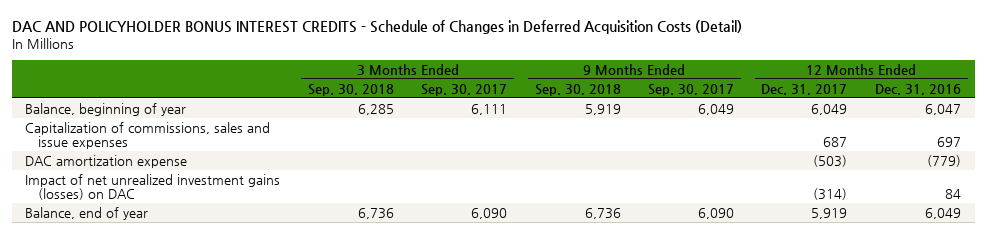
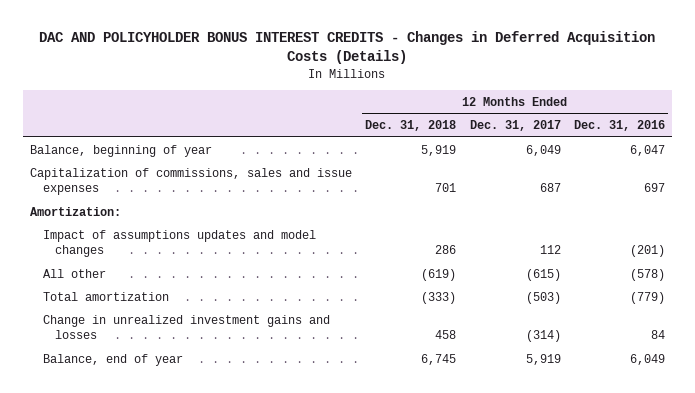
- DAC AND POLICYHOLDER BONUS INTEREST CREDITS - Schedule of Changes in Deferred Acquisition Costs (Detail)
+ DAC AND POLICYHOLDER BONUS INTEREST CREDITS - Changes in Deferred Acquisition Costs (Details)
- | 3 Months Ended Sep. 30, 2018 | 3 Months Ended Sep. 30, 2017 | 9 Months Ended Sep. 30, 2018 | 9 Months Ended Sep. 30, 2017 | 12 Months Ended Dec. 31, 2017 | 12 Months Ended Dec. 31, 2016
+ | 12 Months Ended Dec. 31, 2018 | 12 Months Ended Dec. 31, 2017 | 12 Months Ended Dec. 31, 2016
- DAC amortization expense | | | | | (503) | (779)
- Impact of net unrealized investment gains (losses) on DAC | | | | | (314) | 84
+ Amortization:
+ Impact of assumptions updates and model changes | 286 | 112 | (201)
+ All other | (619) | (615) | (578)
+ Total amortization | (333) | (503) | (779)
+ Change in unrealized investment gains and losses | 458 | (314) | 84

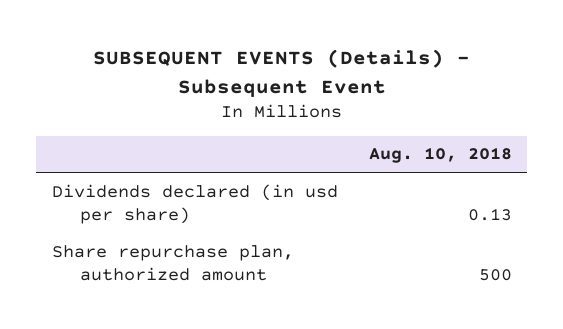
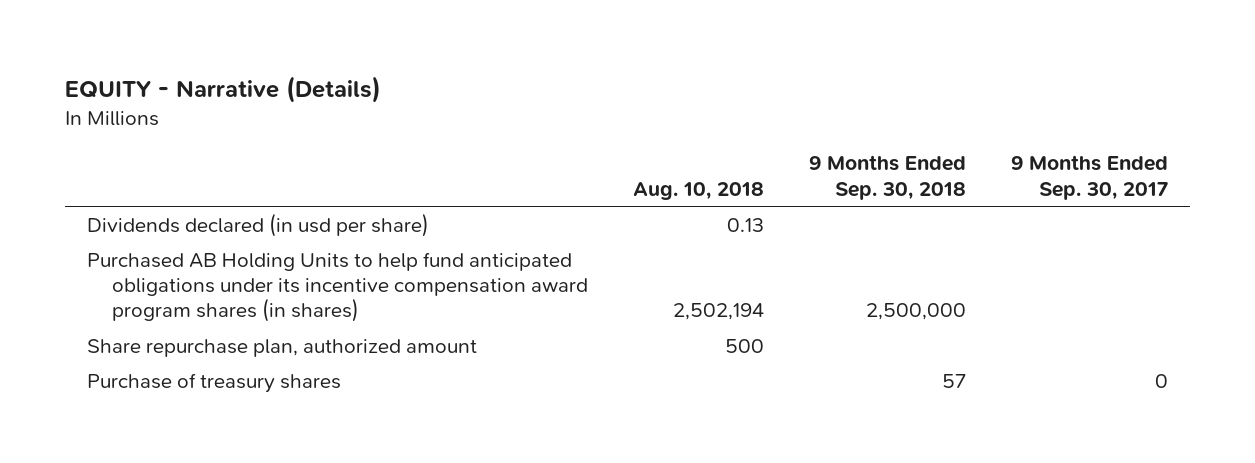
- SUBSEQUENT EVENTS (Details) - Subsequent Event
+ EQUITY - Narrative (Details)
- | Aug. 10, 2018
+ | Aug. 10, 2018 | 9 Months Ended Sep. 30, 2018 | 9 Months Ended Sep. 30, 2017
+ Purchased AB Holding Units to help fund anticipated obligations under its incentive compensation award program shares (in shares) | 2,502,194 | 2,500,000 |
+ Purchase of treasury shares | | 57 | 0

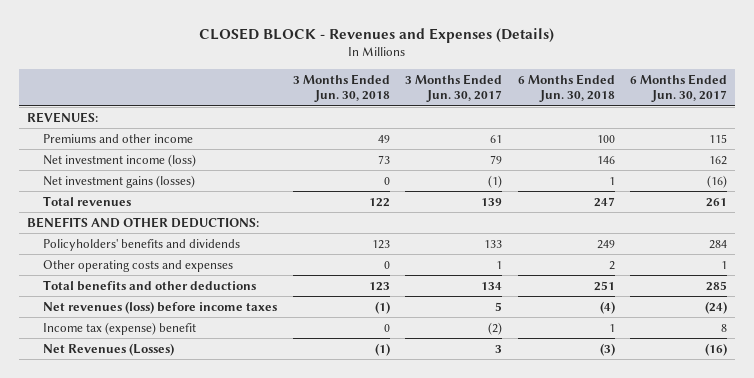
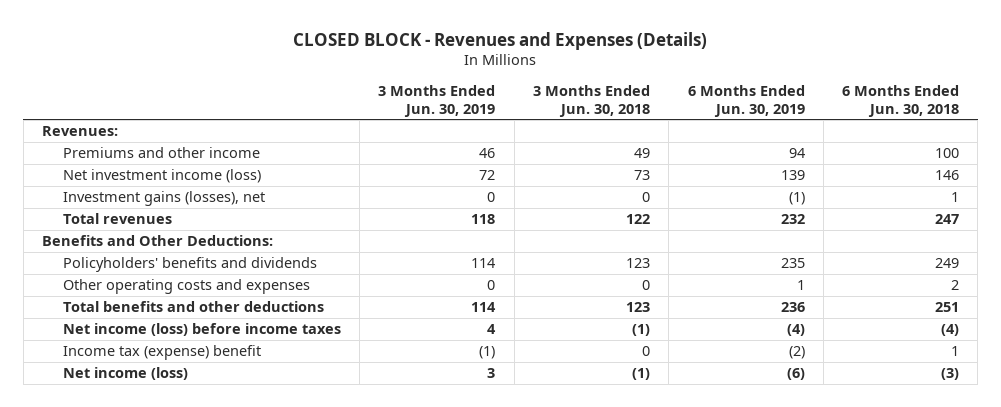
- | 3 Months Ended Jun. 30, 2018 | 3 Months Ended Jun. 30, 2017 | 6 Months Ended Jun. 30, 2018 | 6 Months Ended Jun. 30, 2017
+ | 3 Months Ended Jun. 30, 2019 | 3 Months Ended Jun. 30, 2018 | 6 Months Ended Jun. 30, 2019 | 6 Months Ended Jun. 30, 2018
- REVENUES:
+ Revenues:
- Net investment gains (losses) | 0 | (1) | 1 | (16)
+ Investment gains (losses), net | 0 | 0 | (1) | 1
- BENEFITS AND OTHER DEDUCTIONS:
+ Benefits and Other Deductions:
- Net revenues (loss) before income taxes | (1) | 5 | (4) | (24)
+ Net income (loss) before income taxes | 4 | (1) | (4) | (4)
- Net Revenues (Losses) | (1) | 3 | (3) | (16)
+ Net income (loss) | 3 | (1) | (6) | (3)

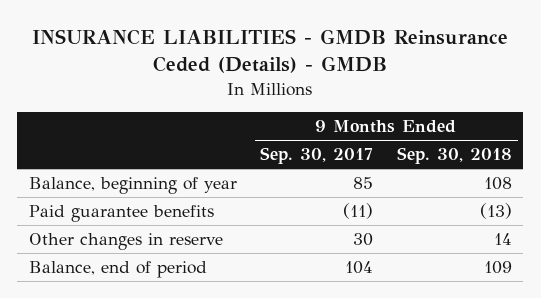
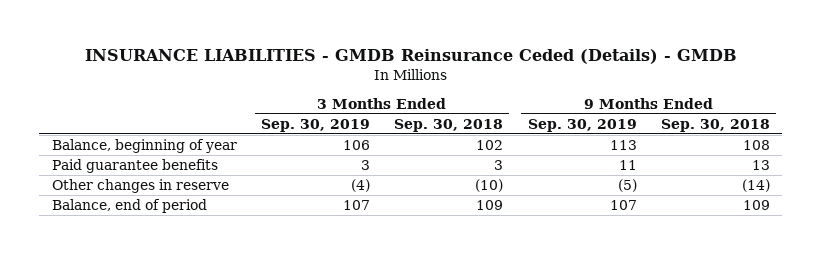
- | 9 Months Ended Sep. 30, 2017 | 9 Months Ended Sep. 30, 2018
+ | 3 Months Ended Sep. 30, 2019 | 3 Months Ended Sep. 30, 2018 | 9 Months Ended Sep. 30, 2019 | 9 Months Ended Sep. 30, 2018
- Paid guarantee benefits | (11) | (13)
- Other changes in reserve | 30 | 14
+ Paid guarantee benefits | 3 | 3 | 11 | 13
+ Other changes in reserve | (4) | (10) | (5) | (14)

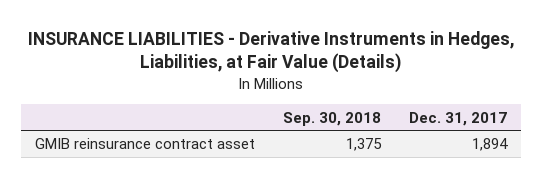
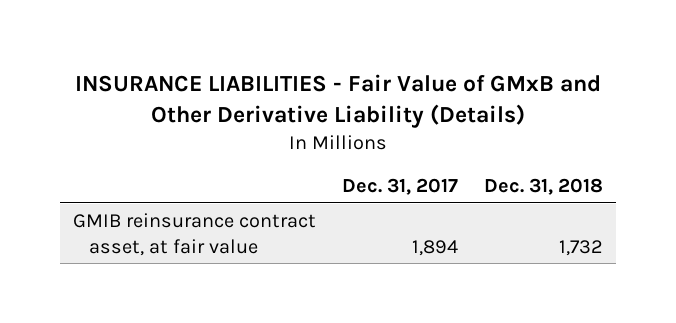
- INSURANCE LIABILITIES - Derivative Instruments in Hedges, Liabilities, at Fair Value (Details)
+ INSURANCE LIABILITIES - Fair Value of GMxB and Other Derivative Liability (Details)
- | Sep. 30, 2018 | Dec. 31, 2017
+ | Dec. 31, 2017 | Dec. 31, 2018
- GMIB reinsurance contract asset | 1,375 | 1,894
+ GMIB reinsurance contract asset, at fair value | 1,894 | 1,732

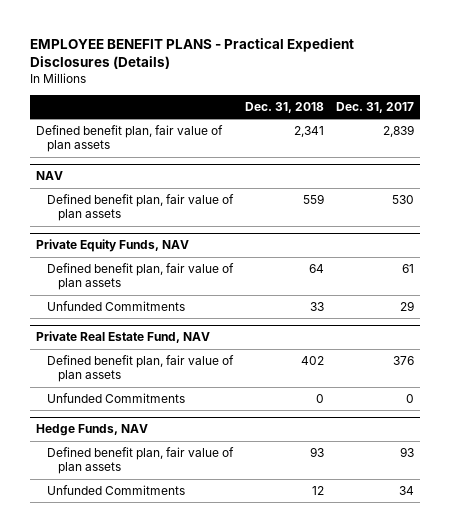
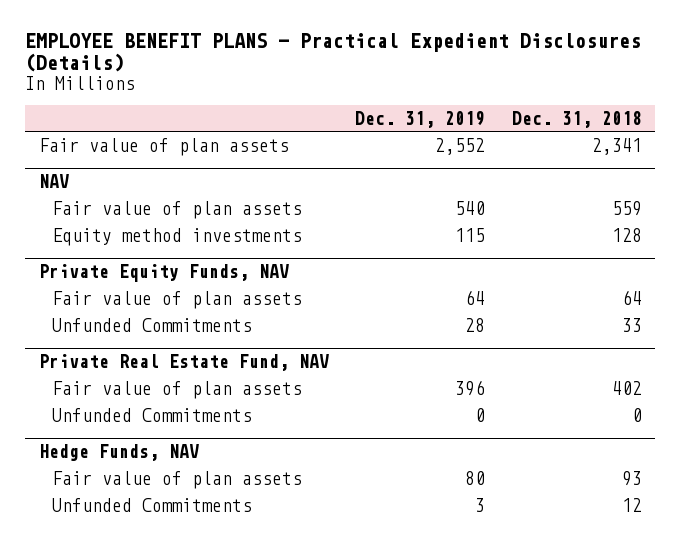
- | Dec. 31, 2018 | Dec. 31, 2017
+ | Dec. 31, 2019 | Dec. 31, 2018
- Defined benefit plan, fair value of plan assets | 2,341 | 2,839
+ Fair value of plan assets | 2,552 | 2,341
@ NAV
- Defined benefit plan, fair value of plan assets | 559 | 530
+ Fair value of plan assets | 540 | 559
+ Equity method investments | 115 | 128
@ Private Equity Funds, NAV
- Defined benefit plan, fair value of plan assets | 64 | 61
+ Fair value of plan assets | 64 | 64
@ Private Real Estate Fund, NAV
- Defined benefit plan, fair value of plan assets | 402 | 376
+ Fair value of plan assets | 396 | 402
@ Hedge Funds, NAV
- Defined benefit plan, fair value of plan assets | 93 | 93
+ Fair value of plan assets | 80 | 93

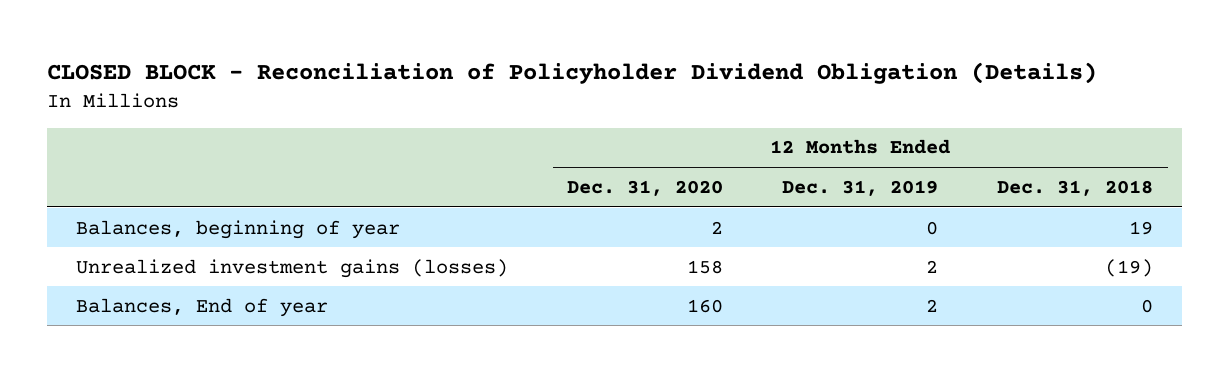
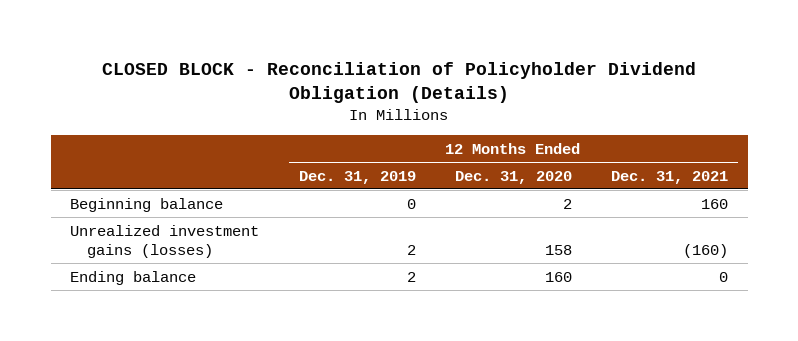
- | 12 Months Ended Dec. 31, 2020 | 12 Months Ended Dec. 31, 2019 | 12 Months Ended Dec. 31, 2018
+ | 12 Months Ended Dec. 31, 2019 | 12 Months Ended Dec. 31, 2020 | 12 Months Ended Dec. 31, 2021
- Balances, beginning of year | 2 | 0 | 19
+ Beginning balance | 0 | 2 | 160
- Balances, End of year | 160 | 2 | 0
+ Ending balance | 2 | 160 | 0

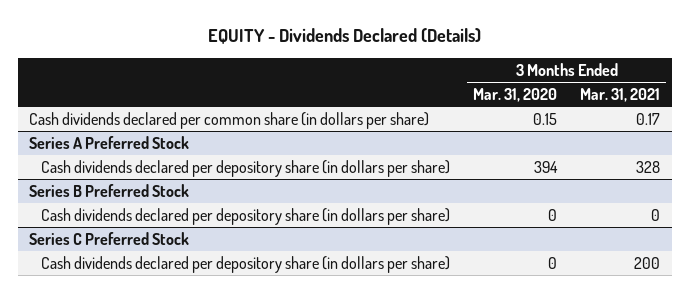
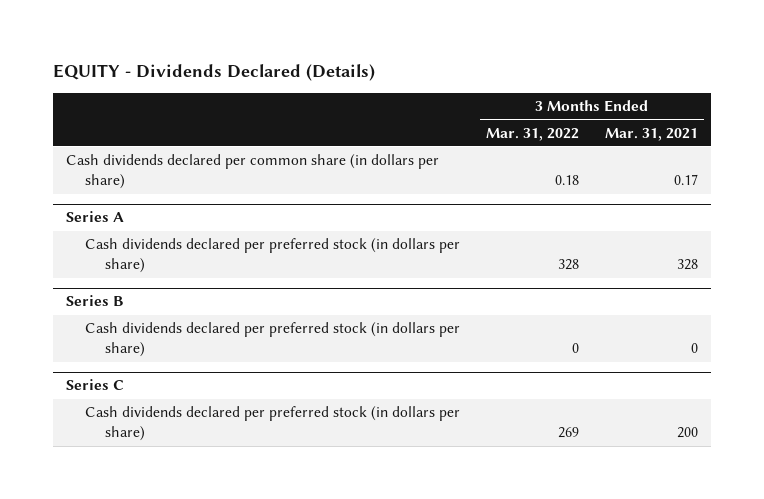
- | 3 Months Ended Mar. 31, 2020 | 3 Months Ended Mar. 31, 2021
+ | 3 Months Ended Mar. 31, 2022 | 3 Months Ended Mar. 31, 2021
- Series A Preferred Stock
- Cash dividends declared per depository share (in dollars per share) | 394 | 328
- Series B Preferred Stock
- Cash dividends declared per depository share (in dollars per share) | 0 | 0
- Series C Preferred Stock
- Cash dividends declared per depository share (in dollars per share) | 0 | 200
+ Series A
+ Cash dividends declared per preferred stock (in dollars per share) | 328 | 328
+ Series B
+ Cash dividends declared per preferred stock (in dollars per share) | 0 | 0
+ Series C
+ Cash dividends declared per preferred stock (in dollars per share) | 269 | 200

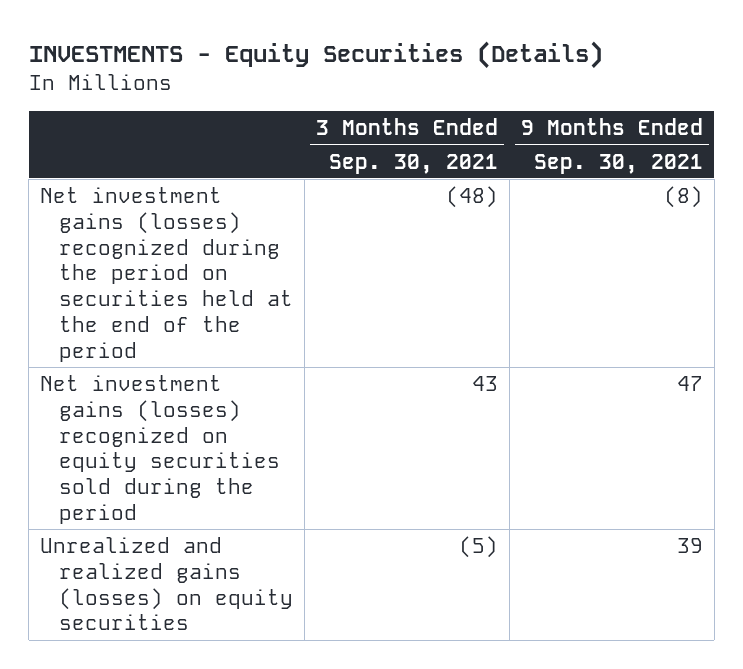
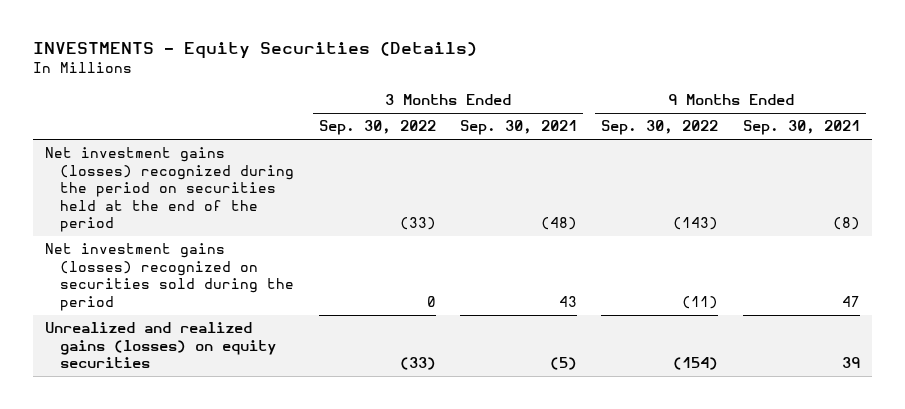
- | 3 Months Ended Sep. 30, 2021 | 9 Months Ended Sep. 30, 2021
+ | 3 Months Ended Sep. 30, 2022 | 3 Months Ended Sep. 30, 2021 | 9 Months Ended Sep. 30, 2022 | 9 Months Ended Sep. 30, 2021
- Net investment gains (losses) recognized on equity securities sold during the period | 43 | 47
+ Net investment gains (losses) recognized on securities sold during the period | 0 | 43 | (11) | 47

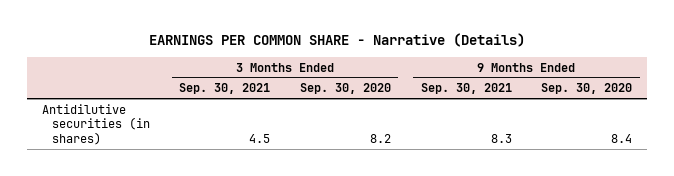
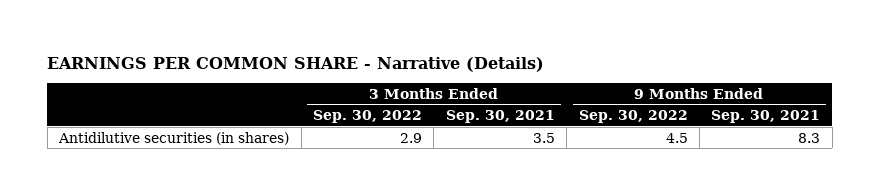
- | 3 Months Ended Sep. 30, 2021 | 3 Months Ended Sep. 30, 2020 | 9 Months Ended Sep. 30, 2021 | 9 Months Ended Sep. 30, 2020
+ | 3 Months Ended Sep. 30, 2022 | 3 Months Ended Sep. 30, 2021 | 9 Months Ended Sep. 30, 2022 | 9 Months Ended Sep. 30, 2021
- Antidilutive securities (in shares) | 4.5 | 8.2 | 8.3 | 8.4
+ Antidilutive securities (in shares) | 2.9 | 3.5 | 4.5 | 8.3

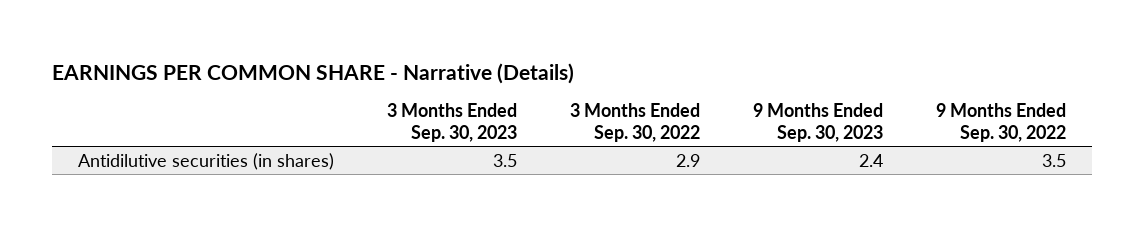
- | 3 Months Ended Sep. 30, 2022 | 3 Months Ended Sep. 30, 2021 | 9 Months Ended Sep. 30, 2022 | 9 Months Ended Sep. 30, 2021
+ | 3 Months Ended Sep. 30, 2023 | 3 Months Ended Sep. 30, 2022 | 9 Months Ended Sep. 30, 2023 | 9 Months Ended Sep. 30, 2022
- Antidilutive securities (in shares) | 2.9 | 3.5 | 4.5 | 8.3
+ Antidilutive securities (in shares) | 3.5 | 2.9 | 2.4 | 3.5

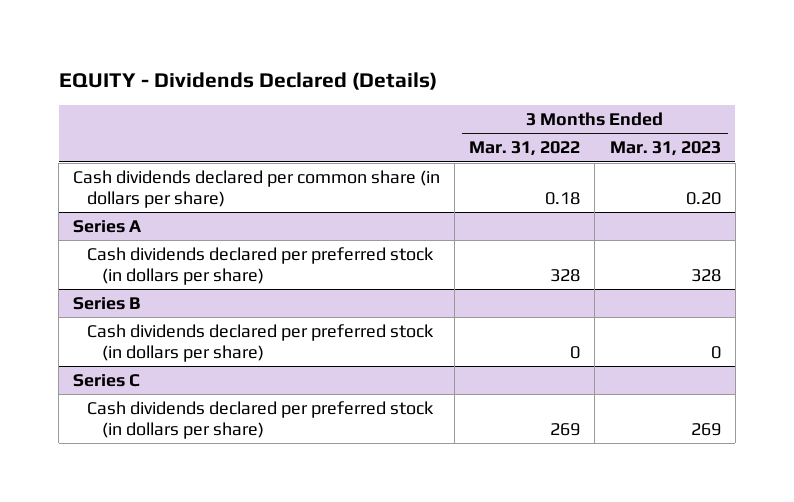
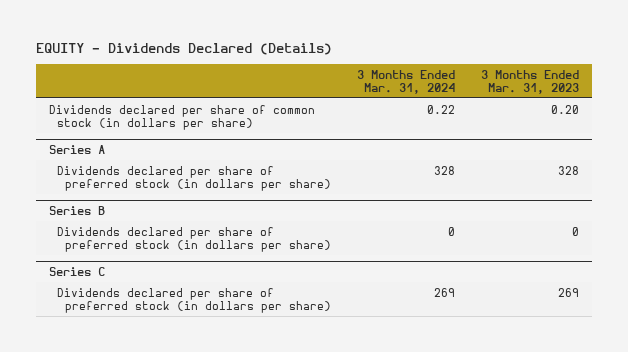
- | 3 Months Ended Mar. 31, 2022 | 3 Months Ended Mar. 31, 2023
+ | 3 Months Ended Mar. 31, 2024 | 3 Months Ended Mar. 31, 2023
- Cash dividends declared per common share (in dollars per share) | 0.18 | 0.20
+ Dividends declared per share of common stock (in dollars per share) | 0.22 | 0.20
@ Series A
- Cash dividends declared per preferred stock (in dollars per share) | 328 | 328
+ Dividends declared per share of preferred stock (in dollars per share) | 328 | 328
@ Series B
- Cash dividends declared per preferred stock (in dollars per share) | 0 | 0
+ Dividends declared per share of preferred stock (in dollars per share) | 0 | 0
@ Series C
- Cash dividends declared per preferred stock (in dollars per share) | 269 | 269
+ Dividends declared per share of preferred stock (in dollars per share) | 269 | 269

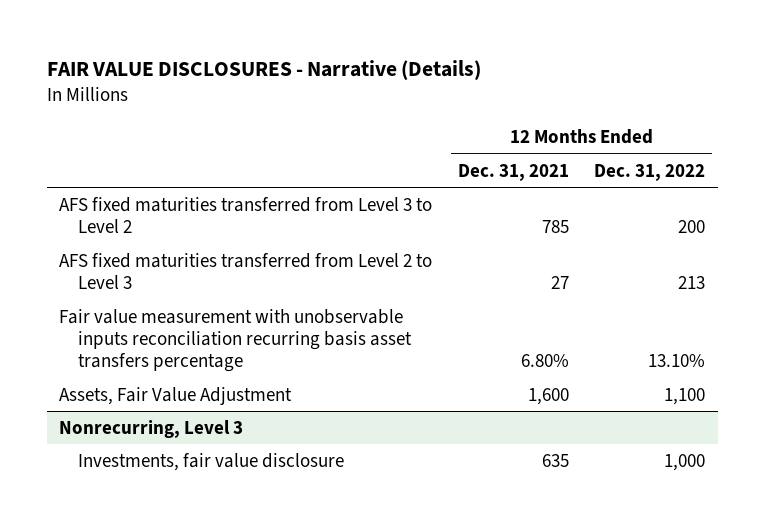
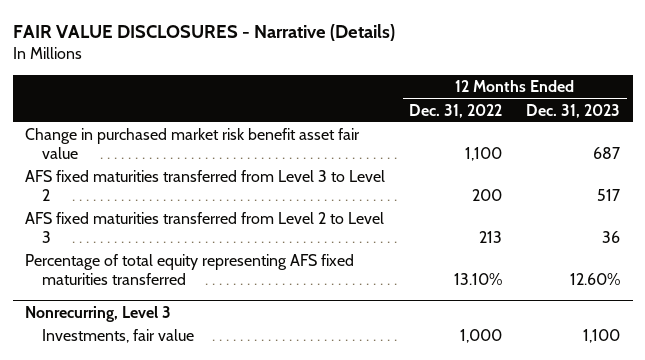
- | 12 Months Ended Dec. 31, 2021 | 12 Months Ended Dec. 31, 2022
+ | 12 Months Ended Dec. 31, 2022 | 12 Months Ended Dec. 31, 2023
+ Change in purchased market risk benefit asset fair value | 1,100 | 687
- Fair value measurement with unobservable inputs reconciliation recurring basis asset transfers percentage | 6.80% | 13.10%
- Assets, Fair Value Adjustment | 1,600 | 1,100
+ Percentage of total equity representing AFS fixed maturities transferred | 13.10% | 12.60%
@ Nonrecurring, Level 3
- Investments, fair value disclosure | 635 | 1,000
+ Investments, fair value | 1,000 | 1,100

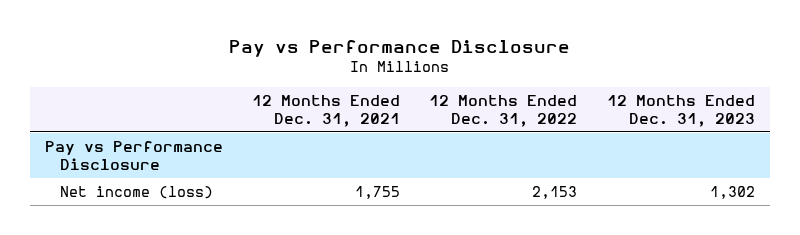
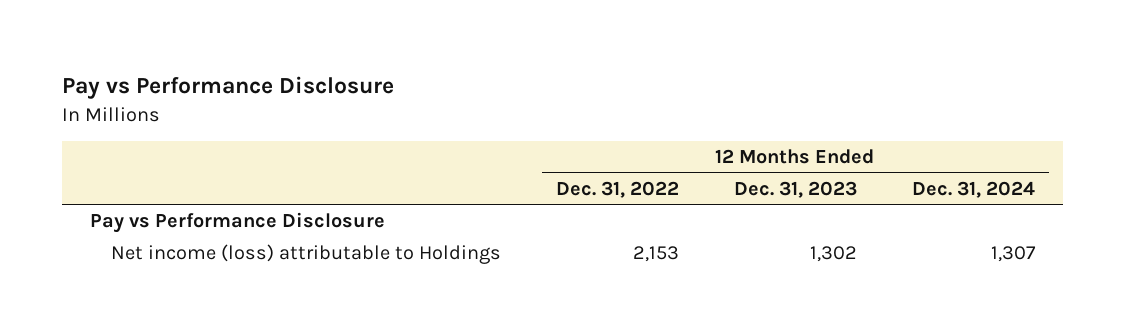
- | 12 Months Ended Dec. 31, 2021 | 12 Months Ended Dec. 31, 2022 | 12 Months Ended Dec. 31, 2023
+ | 12 Months Ended Dec. 31, 2022 | 12 Months Ended Dec. 31, 2023 | 12 Months Ended Dec. 31, 2024
- Net income (loss) | 1,755 | 2,153 | 1,302
+ Net income (loss) attributable to Holdings | 2,153 | 1,302 | 1,307

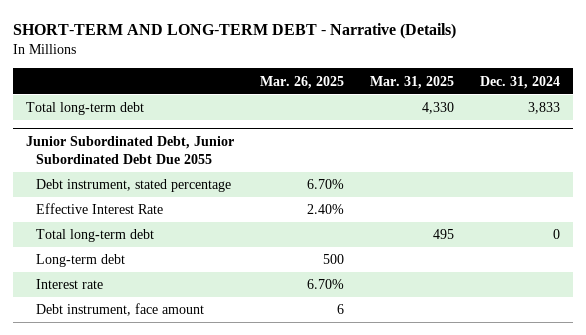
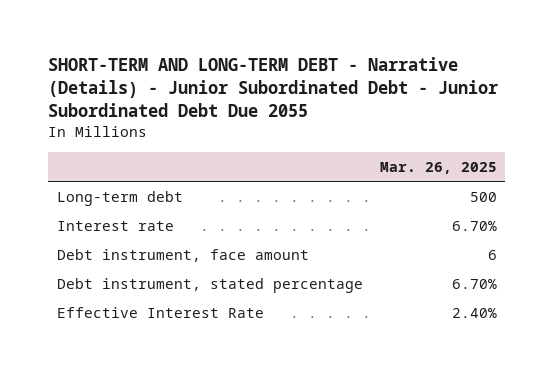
- SHORT-TERM AND LONG-TERM DEBT - Narrative (Details)
+ SHORT-TERM AND LONG-TERM DEBT - Narrative (Details) - Junior Subordinated Debt - Junior Subordinated Debt Due 2055
- | Mar. 26, 2025 | Mar. 31, 2025 | Dec. 31, 2024
+ | Mar. 26, 2025
- Total long-term debt | | 4,330 | 3,833
- Junior Subordinated Debt, Junior Subordinated Debt Due 2055
- Debt instrument, stated percentage | 6.70% | |
- Effective Interest Rate | 2.40% | |
- Total long-term debt | | 495 | 0
+ Debt instrument, stated percentage | 6.70%
+ Effective Interest Rate | 2.40%

